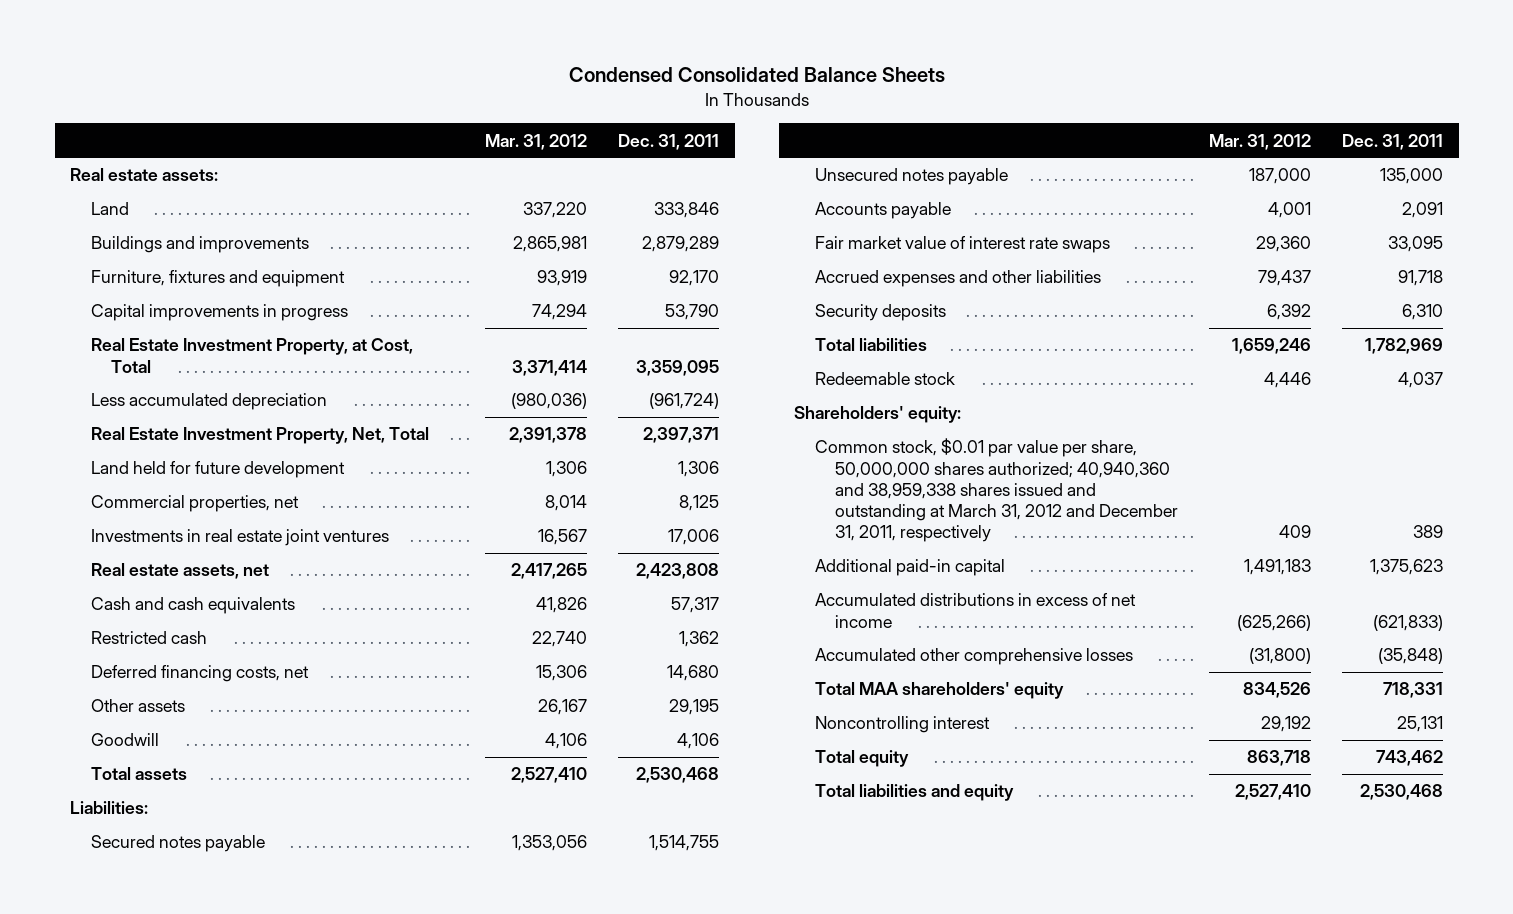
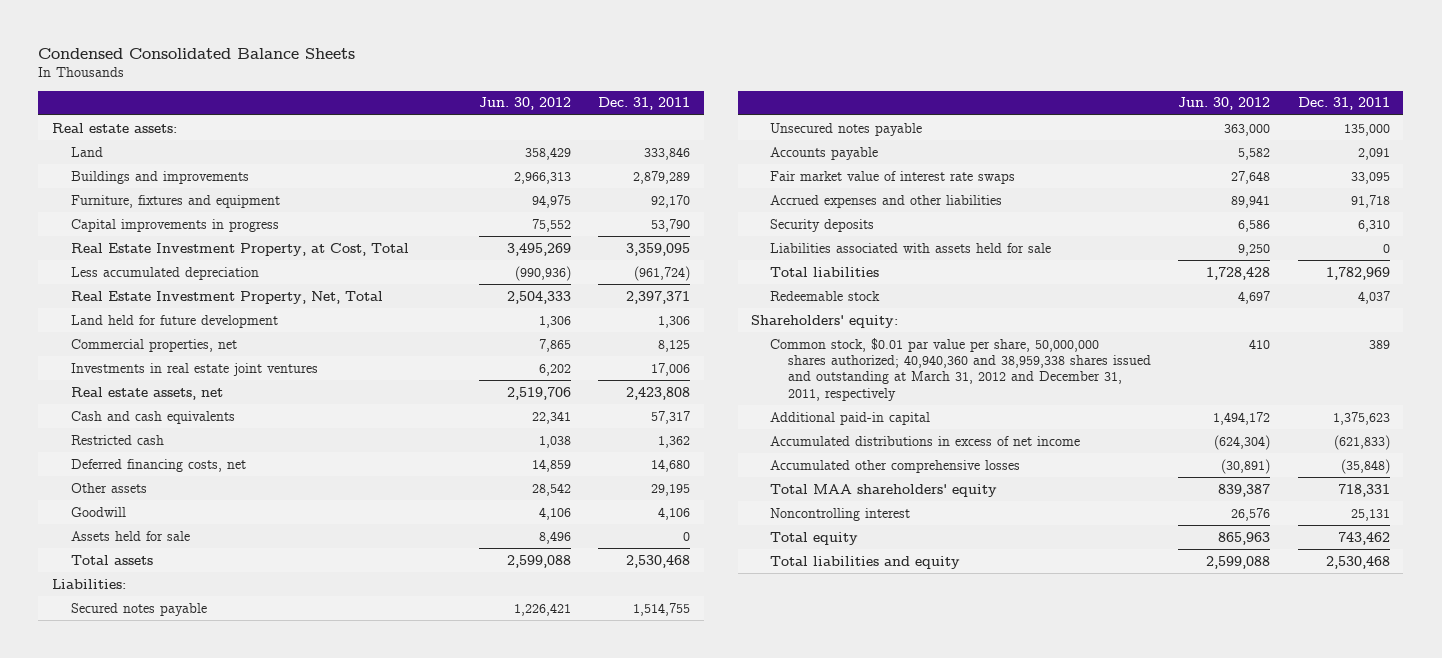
- | Mar. 31, 2012 | Dec. 31, 2011
+ | Jun. 30, 2012 | Dec. 31, 2011
+ Assets held for sale | 8,496 | 0
+ Liabilities associated with assets held for sale | 9,250 | 0

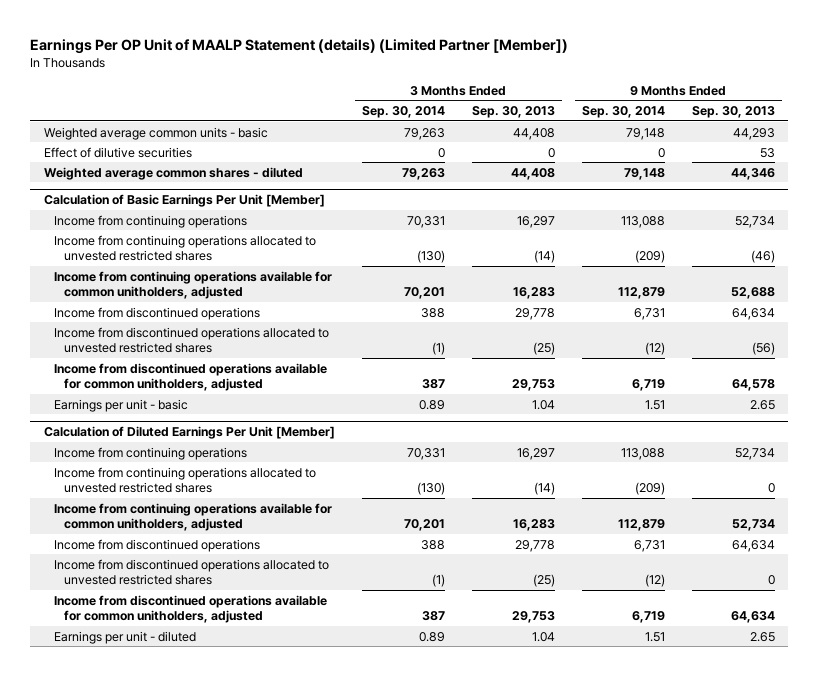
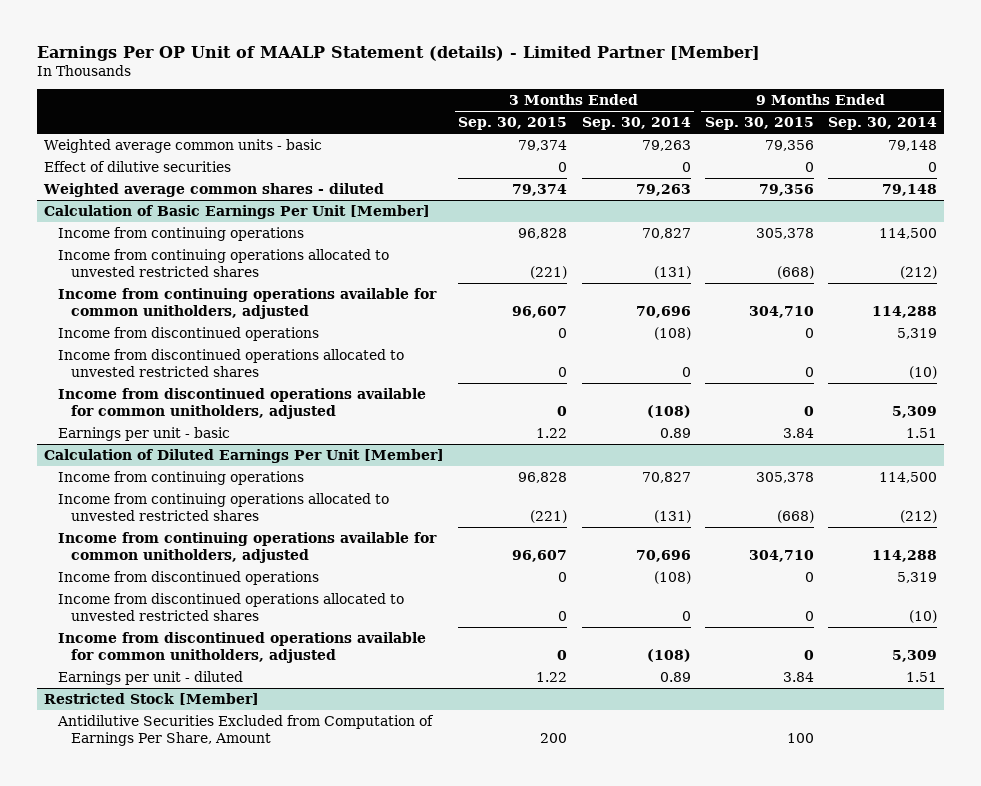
- Earnings Per OP Unit of MAALP Statement (details) (Limited Partner [Member])
+ Earnings Per OP Unit of MAALP Statement (details) - Limited Partner [Member]
- | 3 Months Ended Sep. 30, 2014 | 3 Months Ended Sep. 30, 2013 | 9 Months Ended Sep. 30, 2014 | 9 Months Ended Sep. 30, 2013
+ | 3 Months Ended Sep. 30, 2015 | 3 Months Ended Sep. 30, 2014 | 9 Months Ended Sep. 30, 2015 | 9 Months Ended Sep. 30, 2014
@ Calculation of Basic Earnings Per Unit [Member]
- Income from continuing operations | 70,331 | 16,297 | 113,088 | 52,734
- Income from continuing operations allocated to unvested restricted shares | (130) | (14) | (209) | (46)
- Income from continuing operations available for common unitholders, adjusted | 70,201 | 16,283 | 112,879 | 52,688
- Income from discontinued operations | 388 | 29,778 | 6,731 | 64,634
- Income from discontinued operations allocated to unvested restricted shares | (1) | (25) | (12) | (56)
- Income from discontinued operations available for common unitholders, adjusted | 387 | 29,753 | 6,719 | 64,578
+ Income from continuing operations | 96,828 | 70,827 | 305,378 | 114,500
+ Income from continuing operations allocated to unvested restricted shares | (221) | (131) | (668) | (212)
+ Income from continuing operations available for common unitholders, adjusted | 96,607 | 70,696 | 304,710 | 114,288
+ Income from discontinued operations | 0 | (108) | 0 | 5,319
+ Income from discontinued operations allocated to unvested restricted shares | 0 | 0 | 0 | (10)
+ Income from discontinued operations available for common unitholders, adjusted | 0 | (108) | 0 | 5,309
@ Calculation of Diluted Earnings Per Unit [Member]
- Income from continuing operations | 70,331 | 16,297 | 113,088 | 52,734
- Income from continuing operations allocated to unvested restricted shares | (130) | (14) | (209) | 0
- Income from continuing operations available for common unitholders, adjusted | 70,201 | 16,283 | 112,879 | 52,734
- Income from discontinued operations | 388 | 29,778 | 6,731 | 64,634
- Income from discontinued operations allocated to unvested restricted shares | (1) | (25) | (12) | 0
- Income from discontinued operations available for common unitholders, adjusted | 387 | 29,753 | 6,719 | 64,634
+ Income from continuing operations | 96,828 | 70,827 | 305,378 | 114,500
+ Income from continuing operations allocated to unvested restricted shares | (221) | (131) | (668) | (212)
+ Income from continuing operations available for common unitholders, adjusted | 96,607 | 70,696 | 304,710 | 114,288
+ Income from discontinued operations | 0 | (108) | 0 | 5,319
+ Income from discontinued operations allocated to unvested restricted shares | 0 | 0 | 0 | (10)
+ Income from discontinued operations available for common unitholders, adjusted | 0 | (108) | 0 | 5,309
+ Restricted Stock [Member]
+ Antidilutive Securities Excluded from Computation of Earnings Per Share, Amount | 200 | | 100 |

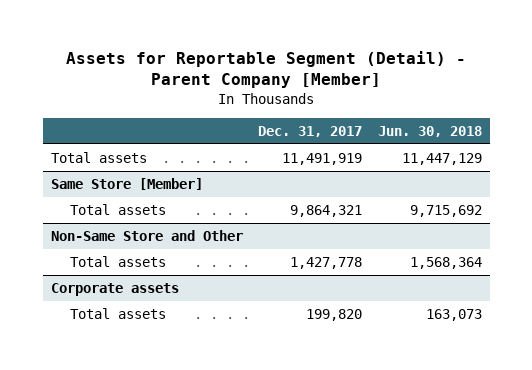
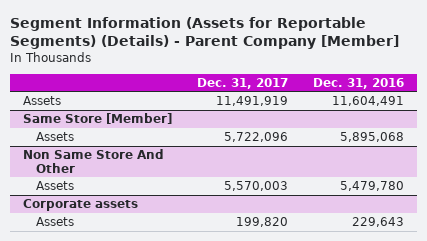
- Assets for Reportable Segment (Detail) - Parent Company [Member]
+ Segment Information (Assets for Reportable Segments) (Details) - Parent Company [Member]
- | Dec. 31, 2017 | Jun. 30, 2018
+ | Dec. 31, 2017 | Dec. 31, 2016
- Total assets | 11,491,919 | 11,447,129
+ Assets | 11,491,919 | 11,604,491
@ Same Store [Member]
- Total assets | 9,864,321 | 9,715,692
- Non-Same Store and Other
- Total assets | 1,427,778 | 1,568,364
@ Same Store [Member]
+ Assets | 5,722,096 | 5,895,068
+ Non Same Store And Other
+ Assets | 5,570,003 | 5,479,780
@ Corporate assets
- Total assets | 199,820 | 163,073
+ Assets | 199,820 | 229,643

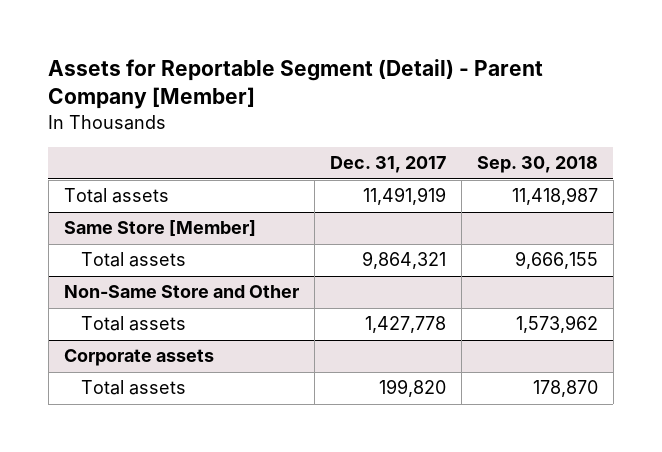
- Segment Information (Assets for Reportable Segments) (Details) - Parent Company [Member]
+ Assets for Reportable Segment (Detail) - Parent Company [Member]
- | Dec. 31, 2017 | Dec. 31, 2016
+ | Dec. 31, 2017 | Sep. 30, 2018
- Assets | 11,491,919 | 11,604,491
+ Total assets | 11,491,919 | 11,418,987
@ Same Store [Member]
- Assets | 5,722,096 | 5,895,068
- Non Same Store And Other
- Assets | 5,570,003 | 5,479,780
@ Same Store [Member]
+ Total assets | 9,864,321 | 9,666,155
+ Non-Same Store and Other
+ Total assets | 1,427,778 | 1,573,962
@ Corporate assets
- Assets | 199,820 | 229,643
+ Total assets | 199,820 | 178,870

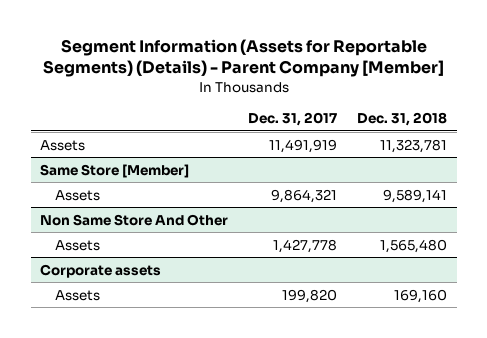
- Assets for Reportable Segment (Detail) - Parent Company [Member]
+ Segment Information (Assets for Reportable Segments) (Details) - Parent Company [Member]
- | Dec. 31, 2017 | Sep. 30, 2018
+ | Dec. 31, 2017 | Dec. 31, 2018
- Total assets | 11,491,919 | 11,418,987
+ Assets | 11,491,919 | 11,323,781
@ Same Store [Member]
- Total assets | 9,864,321 | 9,666,155
- Non-Same Store and Other
- Total assets | 1,427,778 | 1,573,962
@ Same Store [Member]
+ Assets | 9,864,321 | 9,589,141
+ Non Same Store And Other
+ Assets | 1,427,778 | 1,565,480
@ Corporate assets
- Total assets | 199,820 | 178,870
+ Assets | 199,820 | 169,160

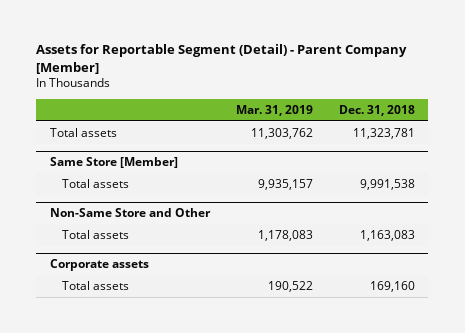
- Segment Information (Assets for Reportable Segments) (Details) - Parent Company [Member]
+ Assets for Reportable Segment (Detail) - Parent Company [Member]
- | Dec. 31, 2017 | Dec. 31, 2018
+ | Mar. 31, 2019 | Dec. 31, 2018
- Assets | 11,491,919 | 11,323,781
+ Total assets | 11,303,762 | 11,323,781
@ Same Store [Member]
- Assets | 9,864,321 | 9,589,141
- Non Same Store And Other
- Assets | 1,427,778 | 1,565,480
@ Same Store [Member]
+ Total assets | 9,935,157 | 9,991,538
+ Non-Same Store and Other
+ Total assets | 1,178,083 | 1,163,083
@ Corporate assets
- Assets | 199,820 | 169,160
+ Total assets | 190,522 | 169,160

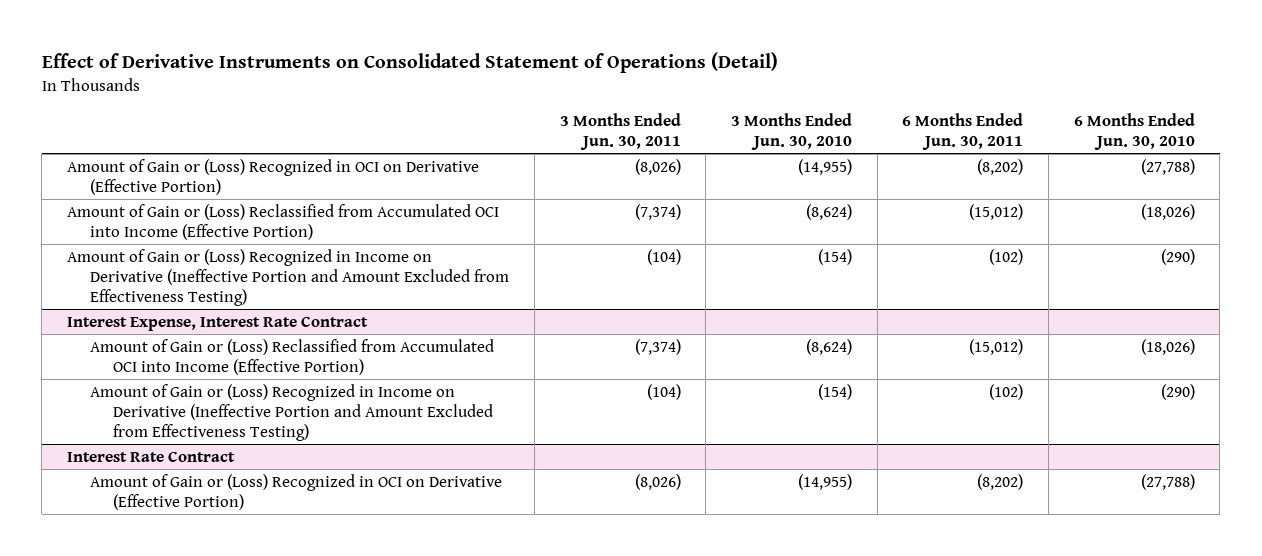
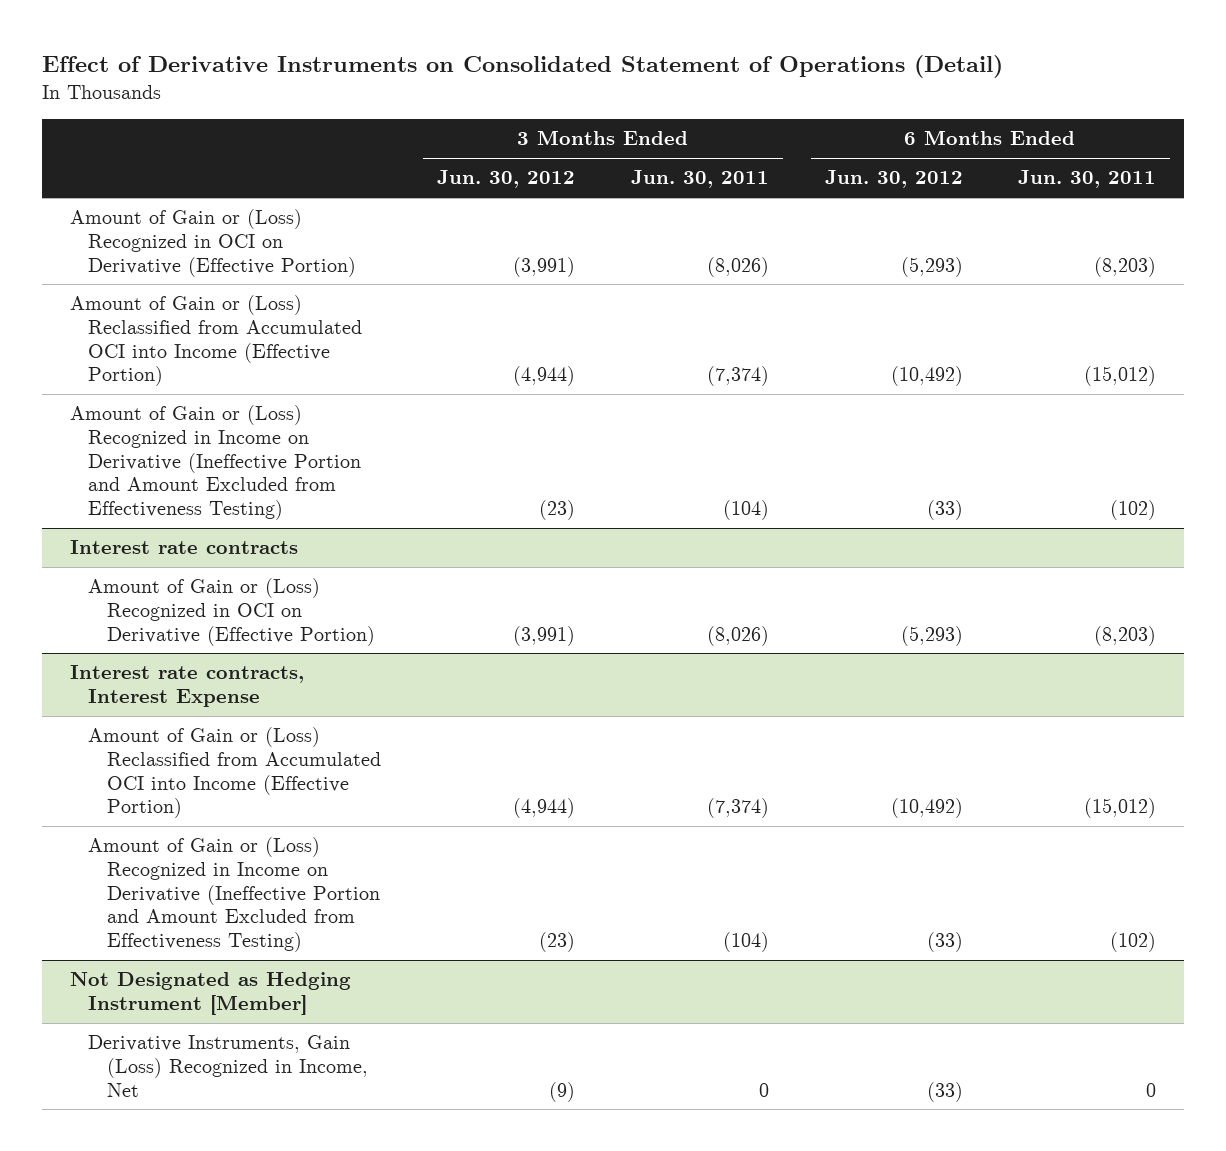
- | 3 Months Ended Jun. 30, 2011 | 3 Months Ended Jun. 30, 2010 | 6 Months Ended Jun. 30, 2011 | 6 Months Ended Jun. 30, 2010
+ | 3 Months Ended Jun. 30, 2012 | 3 Months Ended Jun. 30, 2011 | 6 Months Ended Jun. 30, 2012 | 6 Months Ended Jun. 30, 2011
- Amount of Gain or (Loss) Recognized in OCI on Derivative (Effective Portion) | (8,026) | (14,955) | (8,202) | (27,788)
+ Amount of Gain or (Loss) Recognized in OCI on Derivative (Effective Portion) | (3,991) | (8,026) | (5,293) | (8,203)
- Interest Expense, Interest Rate Contract
+ Interest rate contracts
+ Amount of Gain or (Loss) Recognized in OCI on Derivative (Effective Portion) | (3,991) | (8,026) | (5,293) | (8,203)
+ Interest rate contracts, Interest Expense
- Interest Rate Contract
- Amount of Gain or (Loss) Recognized in OCI on Derivative (Effective Portion) | (8,026) | (14,955) | (8,202) | (27,788)
+ Not Designated as Hedging Instrument [Member]
+ Derivative Instruments, Gain (Loss) Recognized in Income, Net | (9) | 0 | (33) | 0

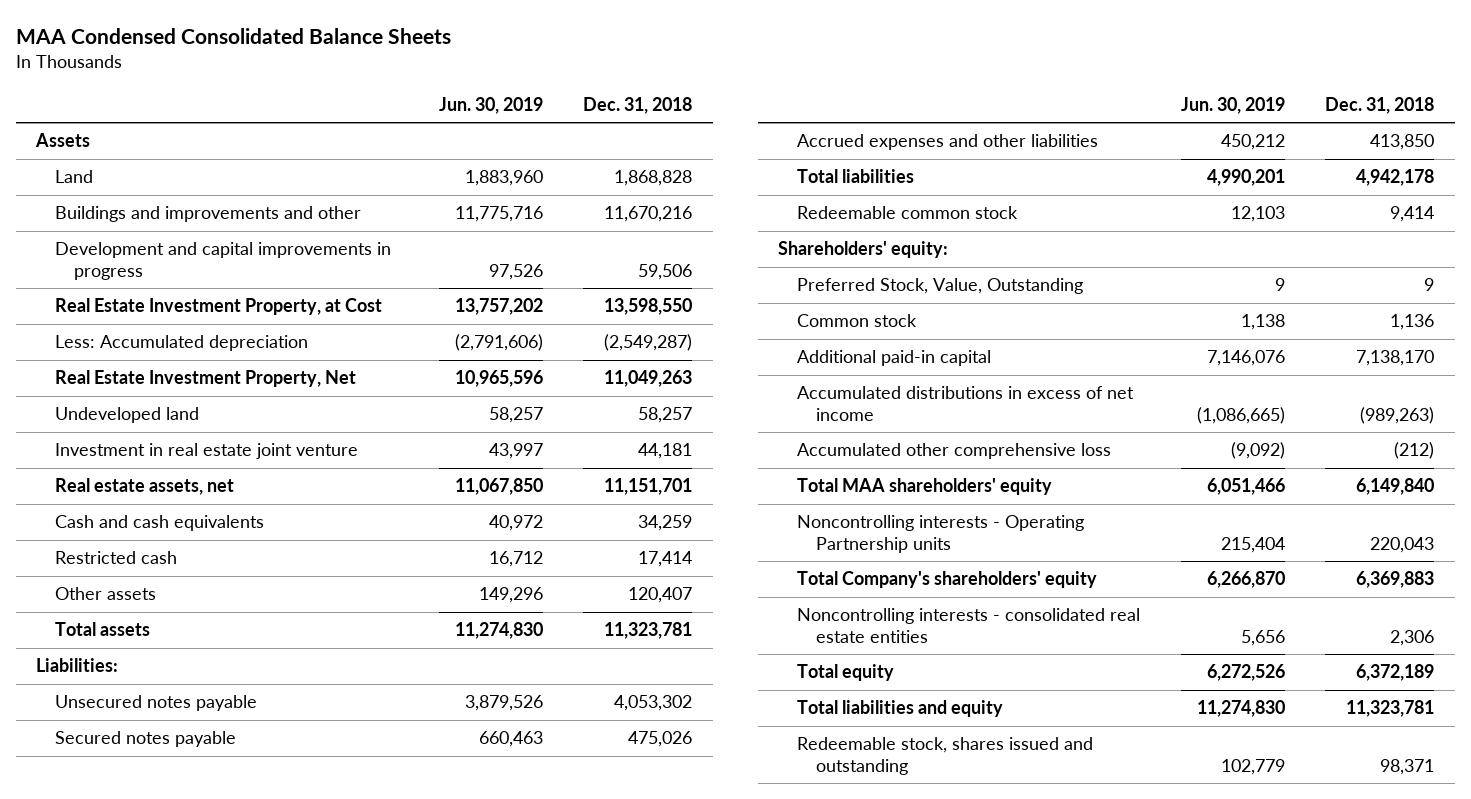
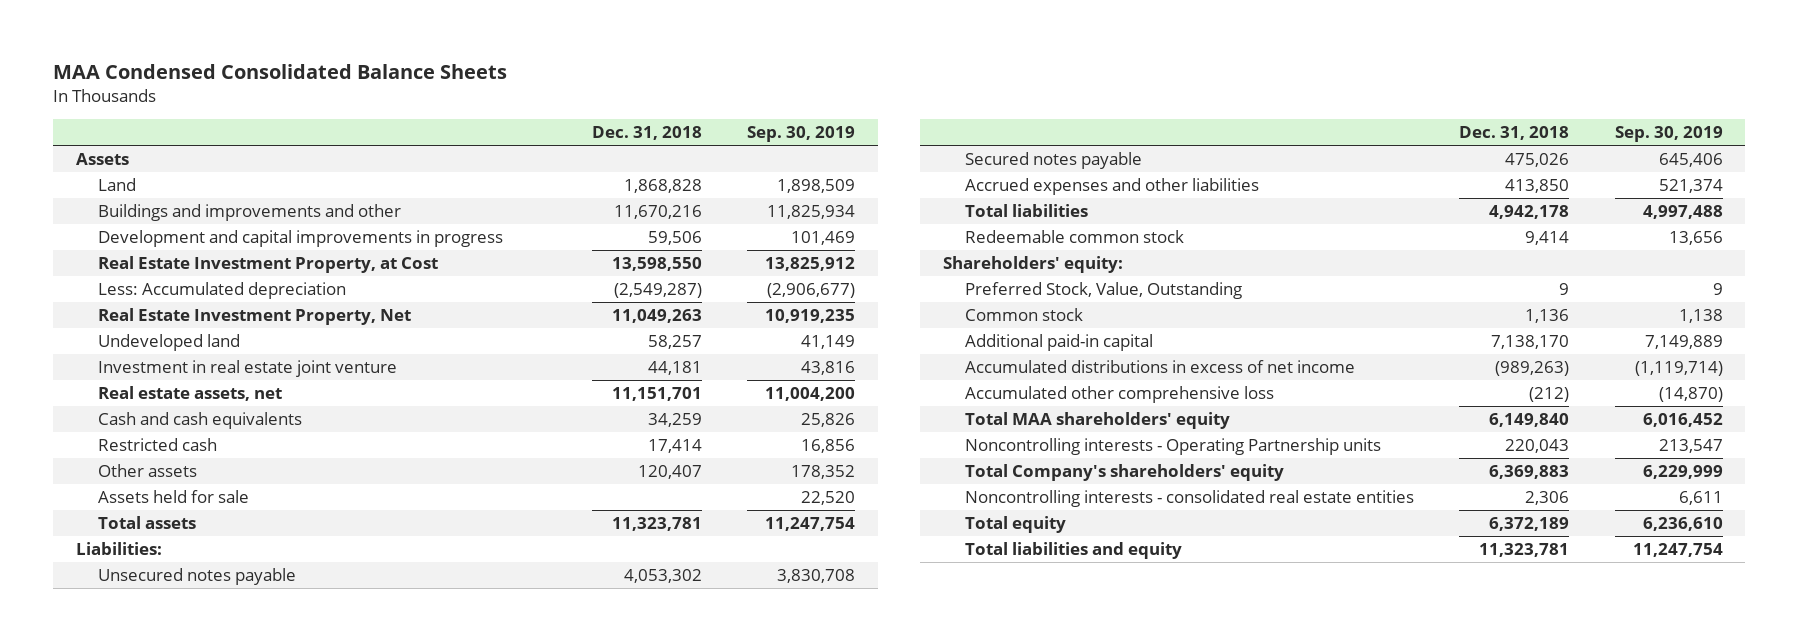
- | Jun. 30, 2019 | Dec. 31, 2018
+ | Dec. 31, 2018 | Sep. 30, 2019
+ Assets held for sale | | 22,520
- Redeemable stock, shares issued and outstanding | 102,779 | 98,371

